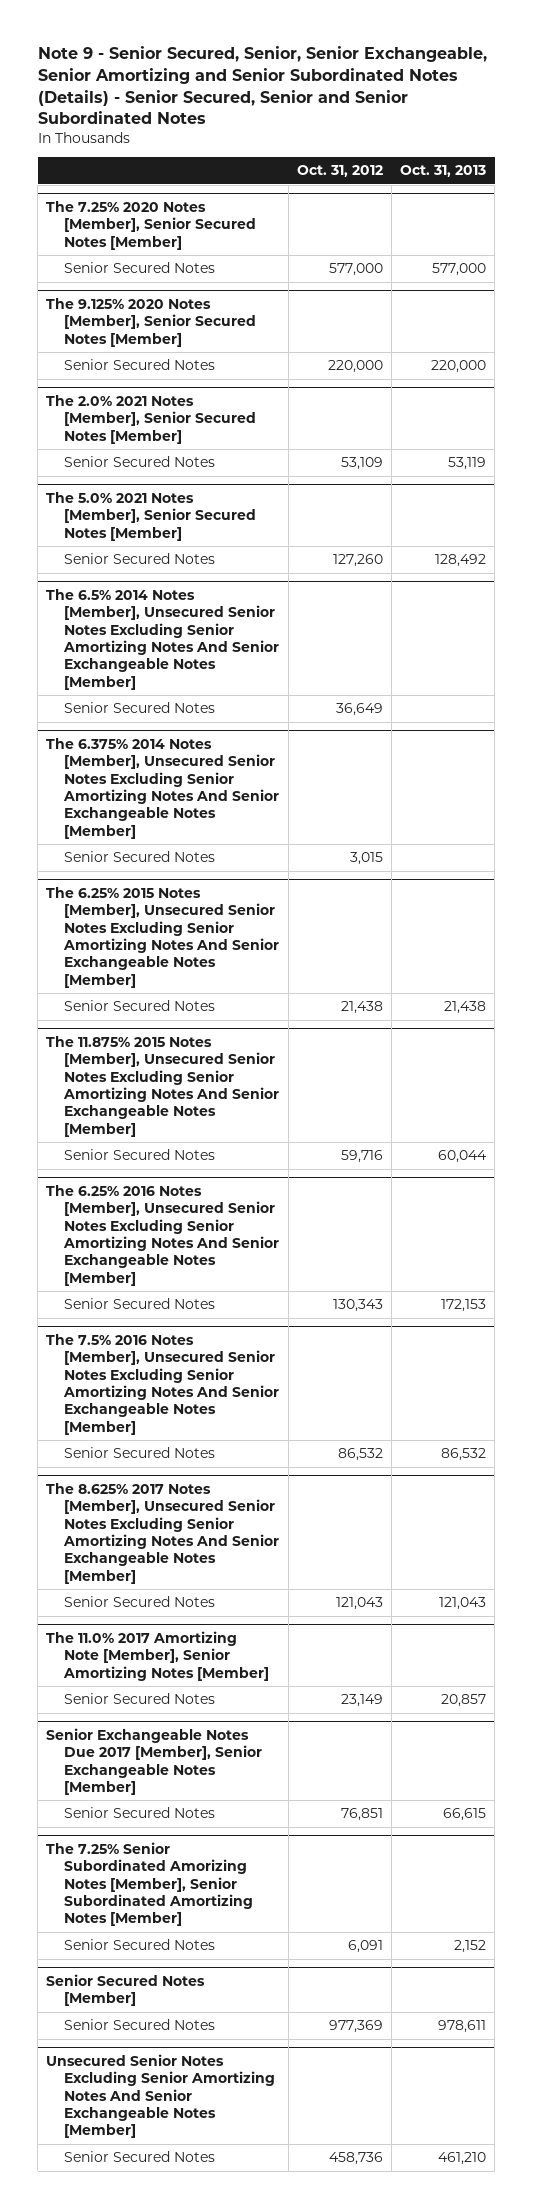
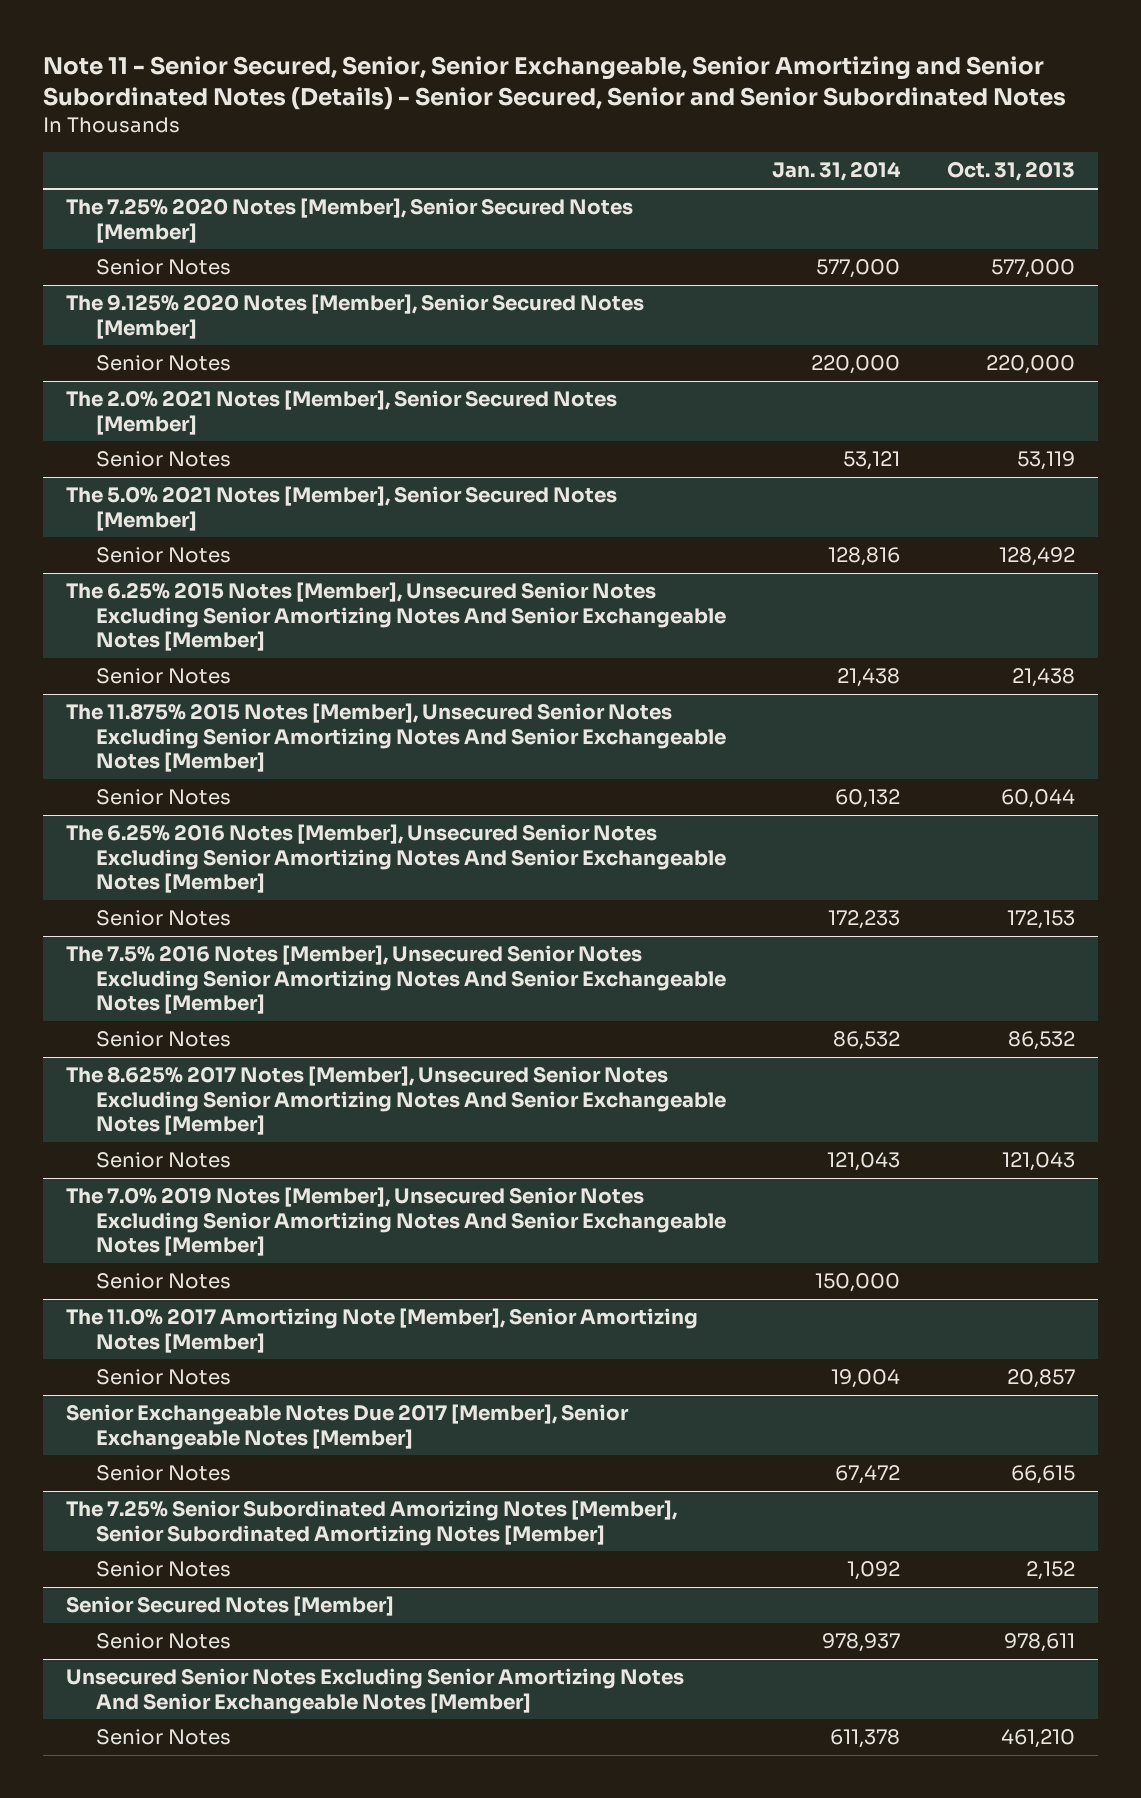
- Note 9 - Senior Secured, Senior, Senior Exchangeable, Senior Amortizing and Senior Subordinated Notes (Details) - Senior Secured, Senior and Senior Subordinated Notes
+ Note 11 - Senior Secured, Senior, Senior Exchangeable, Senior Amortizing and Senior Subordinated Notes (Details) - Senior Secured, Senior and Senior Subordinated Notes
- | Oct. 31, 2012 | Oct. 31, 2013
+ | Jan. 31, 2014 | Oct. 31, 2013
@ The 7.25% 2020 Notes [Member], Senior Secured Notes [Member]
- Senior Secured Notes | 577,000 | 577,000
+ Senior Notes | 577,000 | 577,000
@ The 9.125% 2020 Notes [Member], Senior Secured Notes [Member]
- Senior Secured Notes | 220,000 | 220,000
+ Senior Notes | 220,000 | 220,000
@ The 2.0% 2021 Notes [Member], Senior Secured Notes [Member]
- Senior Secured Notes | 53,109 | 53,119
+ Senior Notes | 53,121 | 53,119
@ The 5.0% 2021 Notes [Member], Senior Secured Notes [Member]
- Senior Secured Notes | 127,260 | 128,492
- The 6.5% 2014 Notes [Member], Unsecured Senior Notes Excluding Senior Amortizing Notes And Senior Exchangeable Notes [Member]
- Senior Secured Notes | 36,649 |
- The 6.375% 2014 Notes [Member], Unsecured Senior Notes Excluding Senior Amortizing Notes And Senior Exchangeable Notes [Member]
- Senior Secured Notes | 3,015 |
@ The 5.0% 2021 Notes [Member], Senior Secured Notes [Member]
+ Senior Notes | 128,816 | 128,492
@ The 6.25% 2015 Notes [Member], Unsecured Senior Notes Excluding Senior Amortizing Notes And Senior Exchangeable Notes [Member]
- Senior Secured Notes | 21,438 | 21,438
+ Senior Notes | 21,438 | 21,438
@ The 11.875% 2015 Notes [Member], Unsecured Senior Notes Excluding Senior Amortizing Notes And Senior Exchangeable Notes [Member]
- Senior Secured Notes | 59,716 | 60,044
+ Senior Notes | 60,132 | 60,044
@ The 6.25% 2016 Notes [Member], Unsecured Senior Notes Excluding Senior Amortizing Notes And Senior Exchangeable Notes [Member]
- Senior Secured Notes | 130,343 | 172,153
+ Senior Notes | 172,233 | 172,153
@ The 7.5% 2016 Notes [Member], Unsecured Senior Notes Excluding Senior Amortizing Notes And Senior Exchangeable Notes [Member]
- Senior Secured Notes | 86,532 | 86,532
+ Senior Notes | 86,532 | 86,532
@ The 8.625% 2017 Notes [Member], Unsecured Senior Notes Excluding Senior Amortizing Notes And Senior Exchangeable Notes [Member]
- Senior Secured Notes | 121,043 | 121,043
+ Senior Notes | 121,043 | 121,043
+ The 7.0% 2019 Notes [Member], Unsecured Senior Notes Excluding Senior Amortizing Notes And Senior Exchangeable Notes [Member]
+ Senior Notes | 150,000 |
@ The 11.0% 2017 Amortizing Note [Member], Senior Amortizing Notes [Member]
- Senior Secured Notes | 23,149 | 20,857
+ Senior Notes | 19,004 | 20,857
@ Senior Exchangeable Notes Due 2017 [Member], Senior Exchangeable Notes [Member]
- Senior Secured Notes | 76,851 | 66,615
+ Senior Notes | 67,472 | 66,615
@ The 7.25% Senior Subordinated Amorizing Notes [Member], Senior Subordinated Amortizing Notes [Member]
- Senior Secured Notes | 6,091 | 2,152
+ Senior Notes | 1,092 | 2,152
@ Senior Secured Notes [Member]
- Senior Secured Notes | 977,369 | 978,611
+ Senior Notes | 978,937 | 978,611
@ Unsecured Senior Notes Excluding Senior Amortizing Notes And Senior Exchangeable Notes [Member]
- Senior Secured Notes | 458,736 | 461,210
+ Senior Notes | 611,378 | 461,210

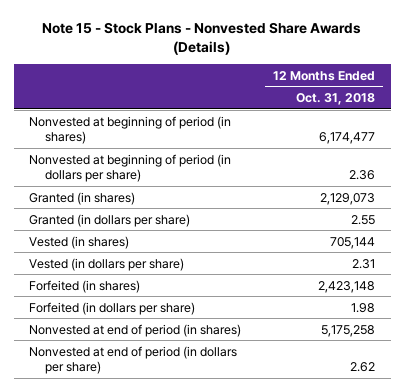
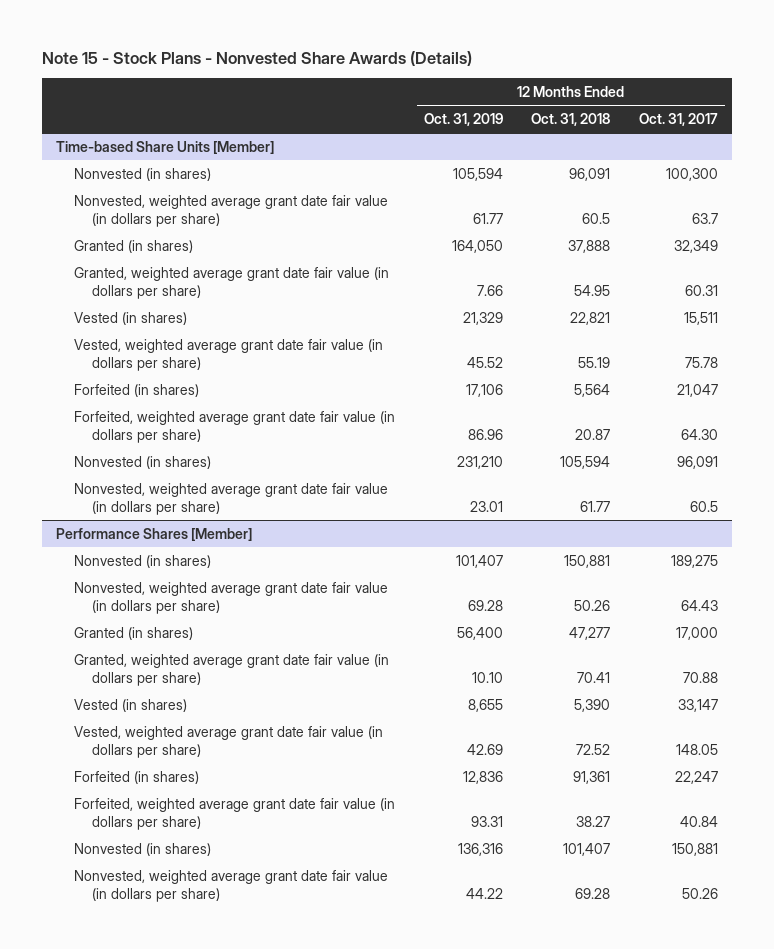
- | 12 Months Ended Oct. 31, 2018
+ | 12 Months Ended Oct. 31, 2019 | 12 Months Ended Oct. 31, 2018 | 12 Months Ended Oct. 31, 2017
- Nonvested at beginning of period (in shares) | 6,174,477
- Nonvested at beginning of period (in dollars per share) | 2.36
- Granted (in shares) | 2,129,073
- Granted (in dollars per share) | 2.55
- Vested (in shares) | 705,144
- Vested (in dollars per share) | 2.31
- Forfeited (in shares) | 2,423,148
- Forfeited (in dollars per share) | 1.98
- Nonvested at end of period (in shares) | 5,175,258
- Nonvested at end of period (in dollars per share) | 2.62
+ Time-based Share Units [Member]
+ Nonvested (in shares) | 105,594 | 96,091 | 100,300
+ Nonvested, weighted average grant date fair value (in dollars per share) | 61.77 | 60.5 | 63.7
+ Granted (in shares) | 164,050 | 37,888 | 32,349
+ Granted, weighted average grant date fair value (in dollars per share) | 7.66 | 54.95 | 60.31
+ Vested (in shares) | 21,329 | 22,821 | 15,511
+ Vested, weighted average grant date fair value (in dollars per share) | 45.52 | 55.19 | 75.78
+ Forfeited (in shares) | 17,106 | 5,564 | 21,047
+ Forfeited, weighted average grant date fair value (in dollars per share) | 86.96 | 20.87 | 64.30
+ Nonvested (in shares) | 231,210 | 105,594 | 96,091
+ Nonvested, weighted average grant date fair value (in dollars per share) | 23.01 | 61.77 | 60.5
+ Performance Shares [Member]
+ Nonvested (in shares) | 101,407 | 150,881 | 189,275
+ Nonvested, weighted average grant date fair value (in dollars per share) | 69.28 | 50.26 | 64.43
+ Granted (in shares) | 56,400 | 47,277 | 17,000
+ Granted, weighted average grant date fair value (in dollars per share) | 10.10 | 70.41 | 70.88
+ Vested (in shares) | 8,655 | 5,390 | 33,147
+ Vested, weighted average grant date fair value (in dollars per share) | 42.69 | 72.52 | 148.05
+ Forfeited (in shares) | 12,836 | 91,361 | 22,247
+ Forfeited, weighted average grant date fair value (in dollars per share) | 93.31 | 38.27 | 40.84
+ Nonvested (in shares) | 136,316 | 101,407 | 150,881
+ Nonvested, weighted average grant date fair value (in dollars per share) | 44.22 | 69.28 | 50.26

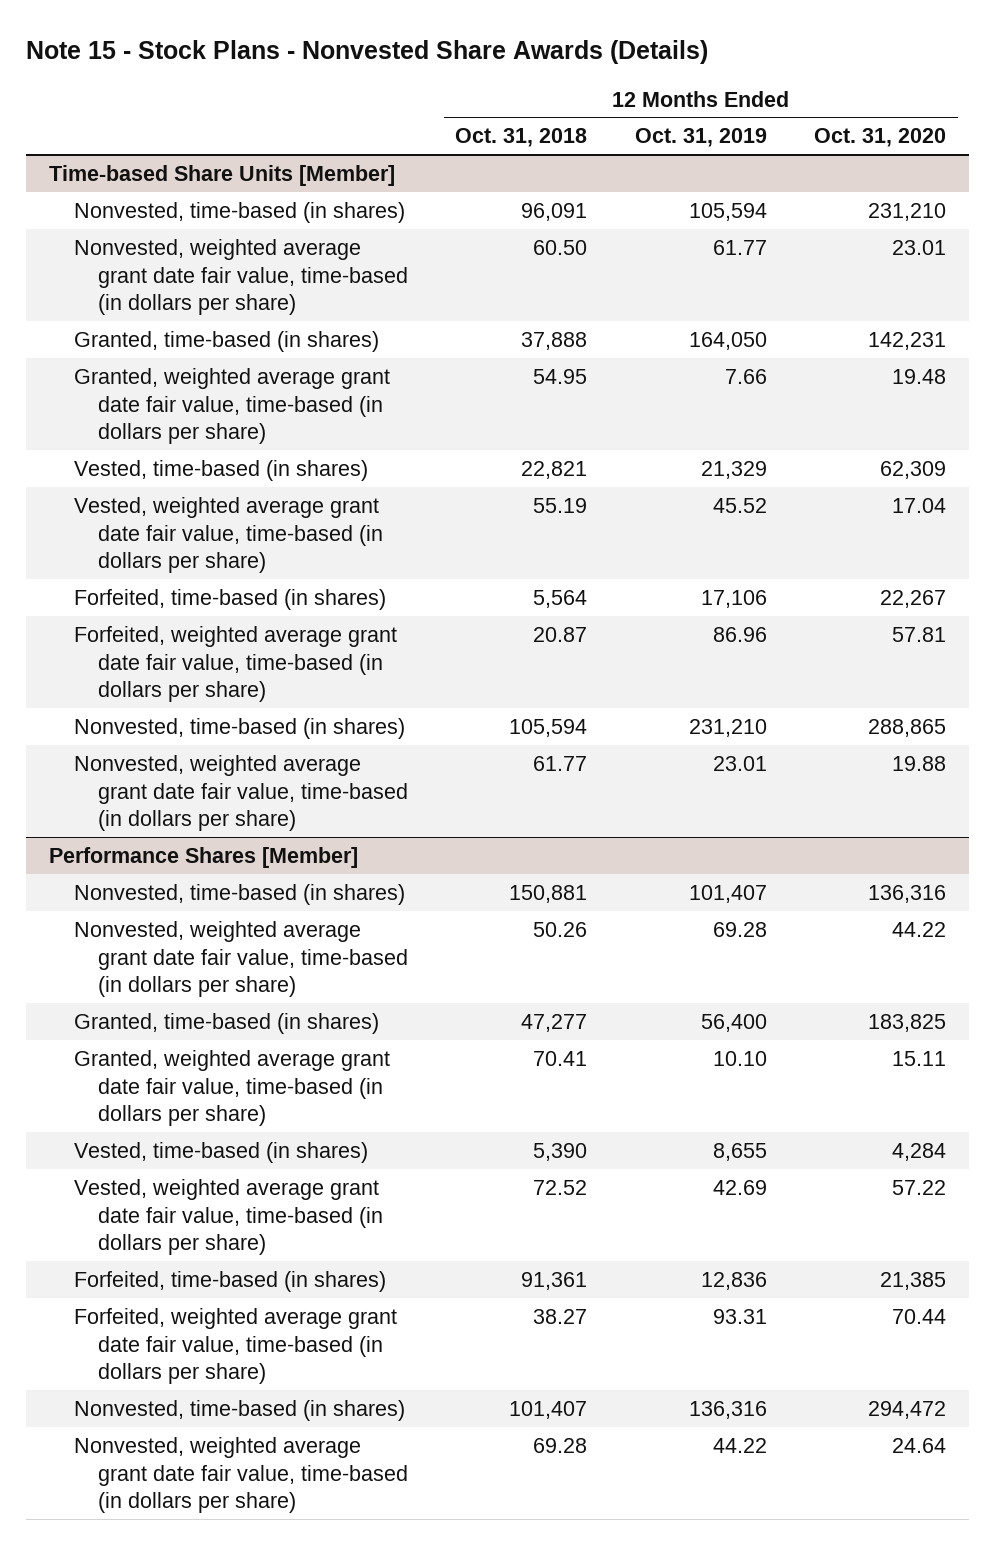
- | 12 Months Ended Oct. 31, 2019 | 12 Months Ended Oct. 31, 2018 | 12 Months Ended Oct. 31, 2017
+ | 12 Months Ended Oct. 31, 2018 | 12 Months Ended Oct. 31, 2019 | 12 Months Ended Oct. 31, 2020
@ Time-based Share Units [Member]
- Nonvested (in shares) | 105,594 | 96,091 | 100,300
- Nonvested, weighted average grant date fair value (in dollars per share) | 61.77 | 60.5 | 63.7
- Granted (in shares) | 164,050 | 37,888 | 32,349
- Granted, weighted average grant date fair value (in dollars per share) | 7.66 | 54.95 | 60.31
- Vested (in shares) | 21,329 | 22,821 | 15,511
- Vested, weighted average grant date fair value (in dollars per share) | 45.52 | 55.19 | 75.78
- Forfeited (in shares) | 17,106 | 5,564 | 21,047
- Forfeited, weighted average grant date fair value (in dollars per share) | 86.96 | 20.87 | 64.30
- Nonvested (in shares) | 231,210 | 105,594 | 96,091
- Nonvested, weighted average grant date fair value (in dollars per share) | 23.01 | 61.77 | 60.5
+ Nonvested, time-based (in shares) | 96,091 | 105,594 | 231,210
+ Nonvested, weighted average grant date fair value, time-based (in dollars per share) | 60.50 | 61.77 | 23.01
+ Granted, time-based (in shares) | 37,888 | 164,050 | 142,231
+ Granted, weighted average grant date fair value, time-based (in dollars per share) | 54.95 | 7.66 | 19.48
+ Vested, time-based (in shares) | 22,821 | 21,329 | 62,309
+ Vested, weighted average grant date fair value, time-based (in dollars per share) | 55.19 | 45.52 | 17.04
+ Forfeited, time-based (in shares) | 5,564 | 17,106 | 22,267
+ Forfeited, weighted average grant date fair value, time-based (in dollars per share) | 20.87 | 86.96 | 57.81
+ Nonvested, time-based (in shares) | 105,594 | 231,210 | 288,865
+ Nonvested, weighted average grant date fair value, time-based (in dollars per share) | 61.77 | 23.01 | 19.88
@ Performance Shares [Member]
- Nonvested (in shares) | 101,407 | 150,881 | 189,275
- Nonvested, weighted average grant date fair value (in dollars per share) | 69.28 | 50.26 | 64.43
- Granted (in shares) | 56,400 | 47,277 | 17,000
- Granted, weighted average grant date fair value (in dollars per share) | 10.10 | 70.41 | 70.88
- Vested (in shares) | 8,655 | 5,390 | 33,147
- Vested, weighted average grant date fair value (in dollars per share) | 42.69 | 72.52 | 148.05
- Forfeited (in shares) | 12,836 | 91,361 | 22,247
- Forfeited, weighted average grant date fair value (in dollars per share) | 93.31 | 38.27 | 40.84
- Nonvested (in shares) | 136,316 | 101,407 | 150,881
- Nonvested, weighted average grant date fair value (in dollars per share) | 44.22 | 69.28 | 50.26
+ Nonvested, time-based (in shares) | 150,881 | 101,407 | 136,316
+ Nonvested, weighted average grant date fair value, time-based (in dollars per share) | 50.26 | 69.28 | 44.22
+ Granted, time-based (in shares) | 47,277 | 56,400 | 183,825
+ Granted, weighted average grant date fair value, time-based (in dollars per share) | 70.41 | 10.10 | 15.11
+ Vested, time-based (in shares) | 5,390 | 8,655 | 4,284
+ Vested, weighted average grant date fair value, time-based (in dollars per share) | 72.52 | 42.69 | 57.22
+ Forfeited, time-based (in shares) | 91,361 | 12,836 | 21,385
+ Forfeited, weighted average grant date fair value, time-based (in dollars per share) | 38.27 | 93.31 | 70.44
+ Nonvested, time-based (in shares) | 101,407 | 136,316 | 294,472
+ Nonvested, weighted average grant date fair value, time-based (in dollars per share) | 69.28 | 44.22 | 24.64

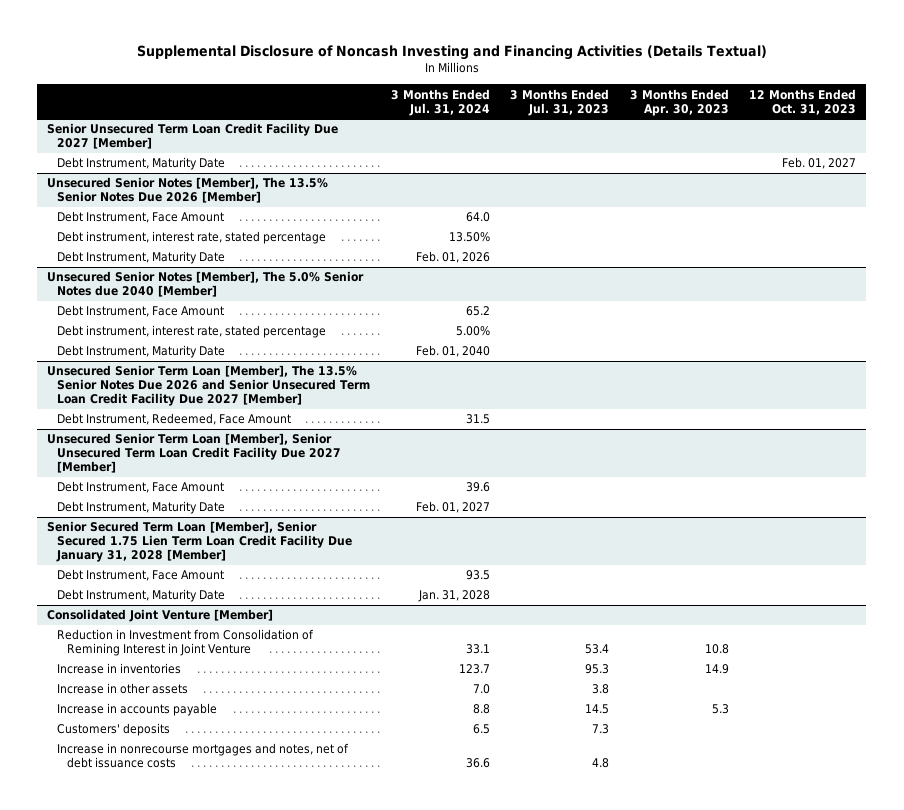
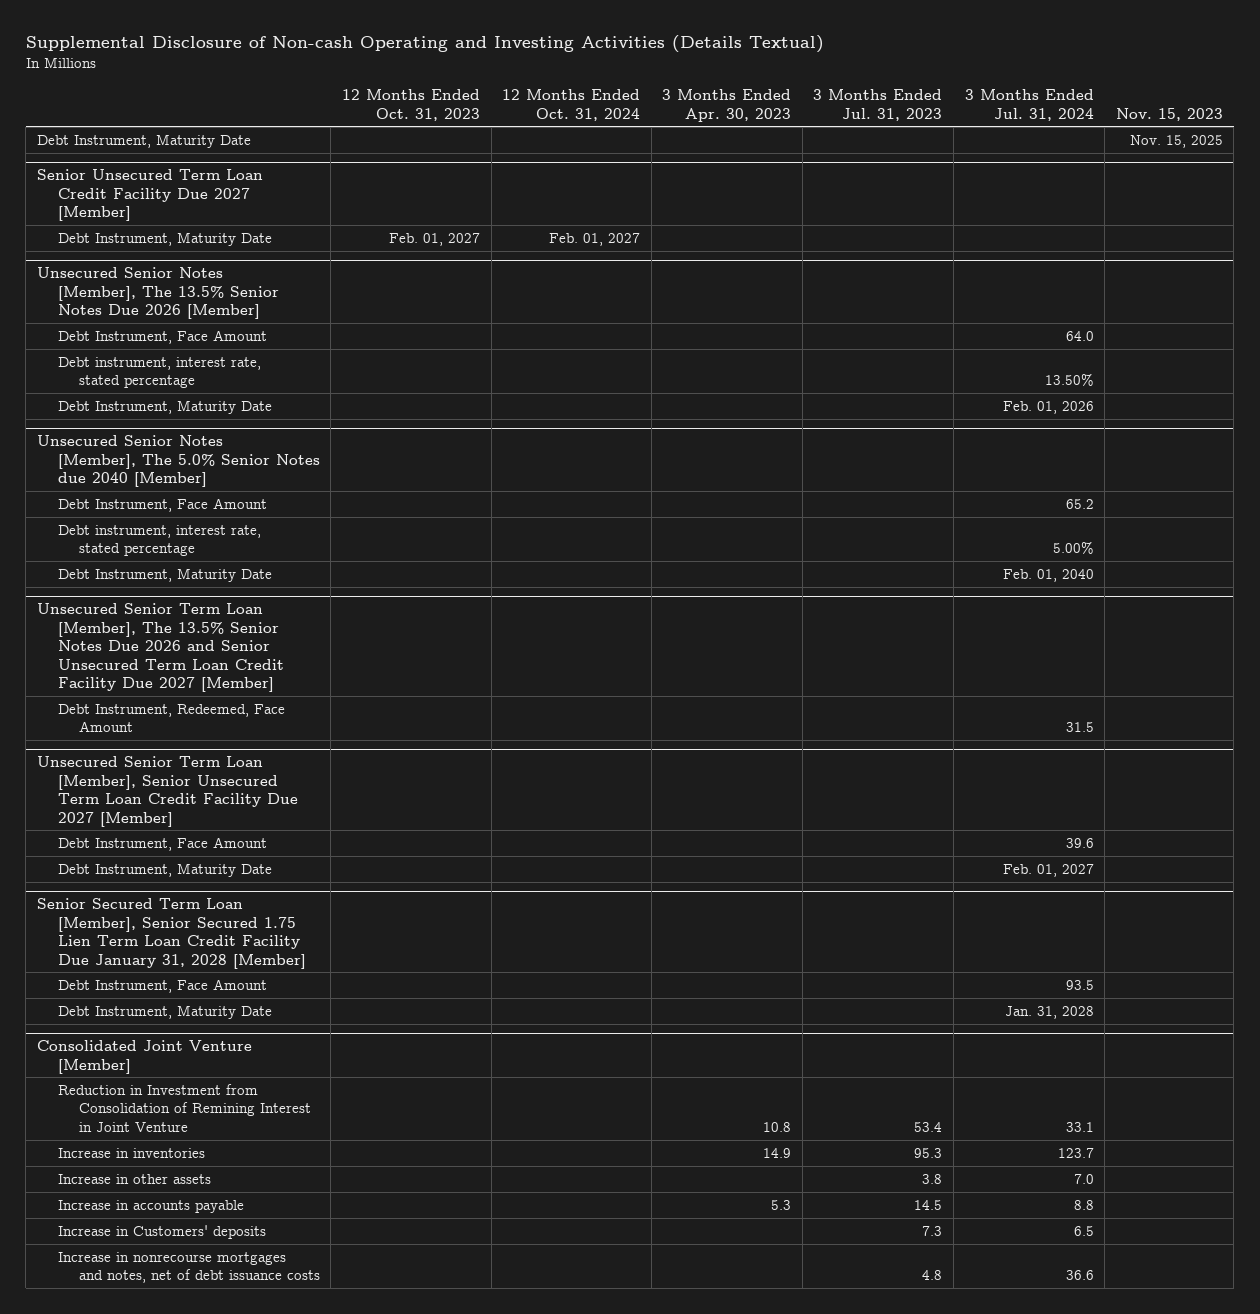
- Supplemental Disclosure of Noncash Investing and Financing Activities (Details Textual)
+ Supplemental Disclosure of Non-cash Operating and Investing Activities (Details Textual)
- | 3 Months Ended Jul. 31, 2024 | 3 Months Ended Jul. 31, 2023 | 3 Months Ended Apr. 30, 2023 | 12 Months Ended Oct. 31, 2023
+ | 12 Months Ended Oct. 31, 2023 | 12 Months Ended Oct. 31, 2024 | 3 Months Ended Apr. 30, 2023 | 3 Months Ended Jul. 31, 2023 | 3 Months Ended Jul. 31, 2024 | Nov. 15, 2023
+ Debt Instrument, Maturity Date | | | | | | Nov. 15, 2025
@ Consolidated Joint Venture [Member]
- Customers' deposits | 6.5 | 7.3 | |
+ Increase in Customers' deposits | | | | 7.3 | 6.5 |

